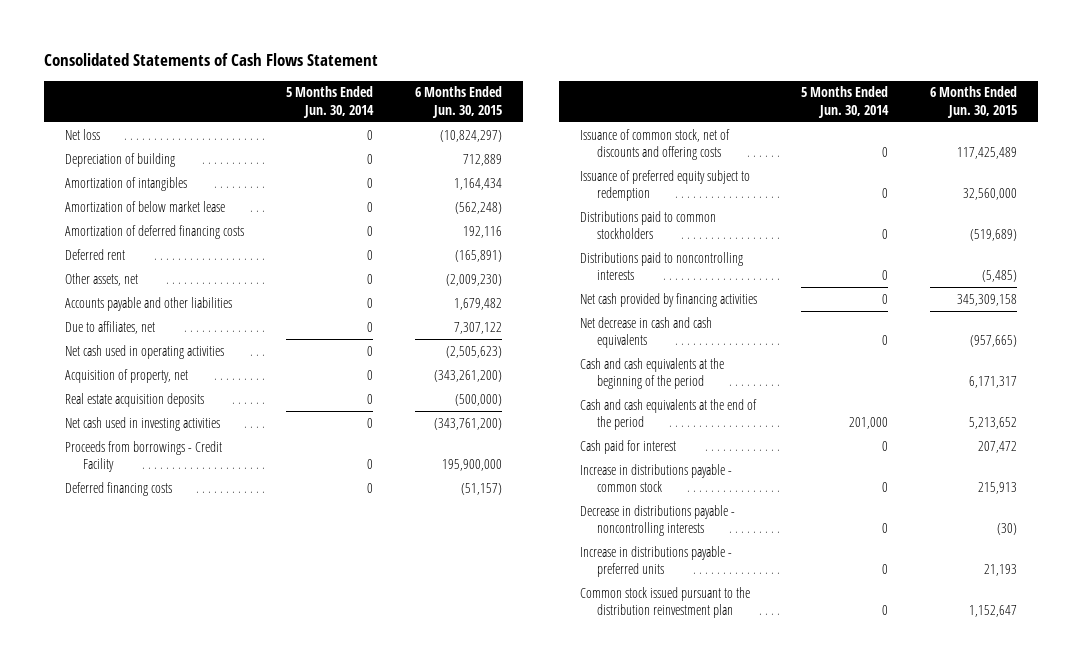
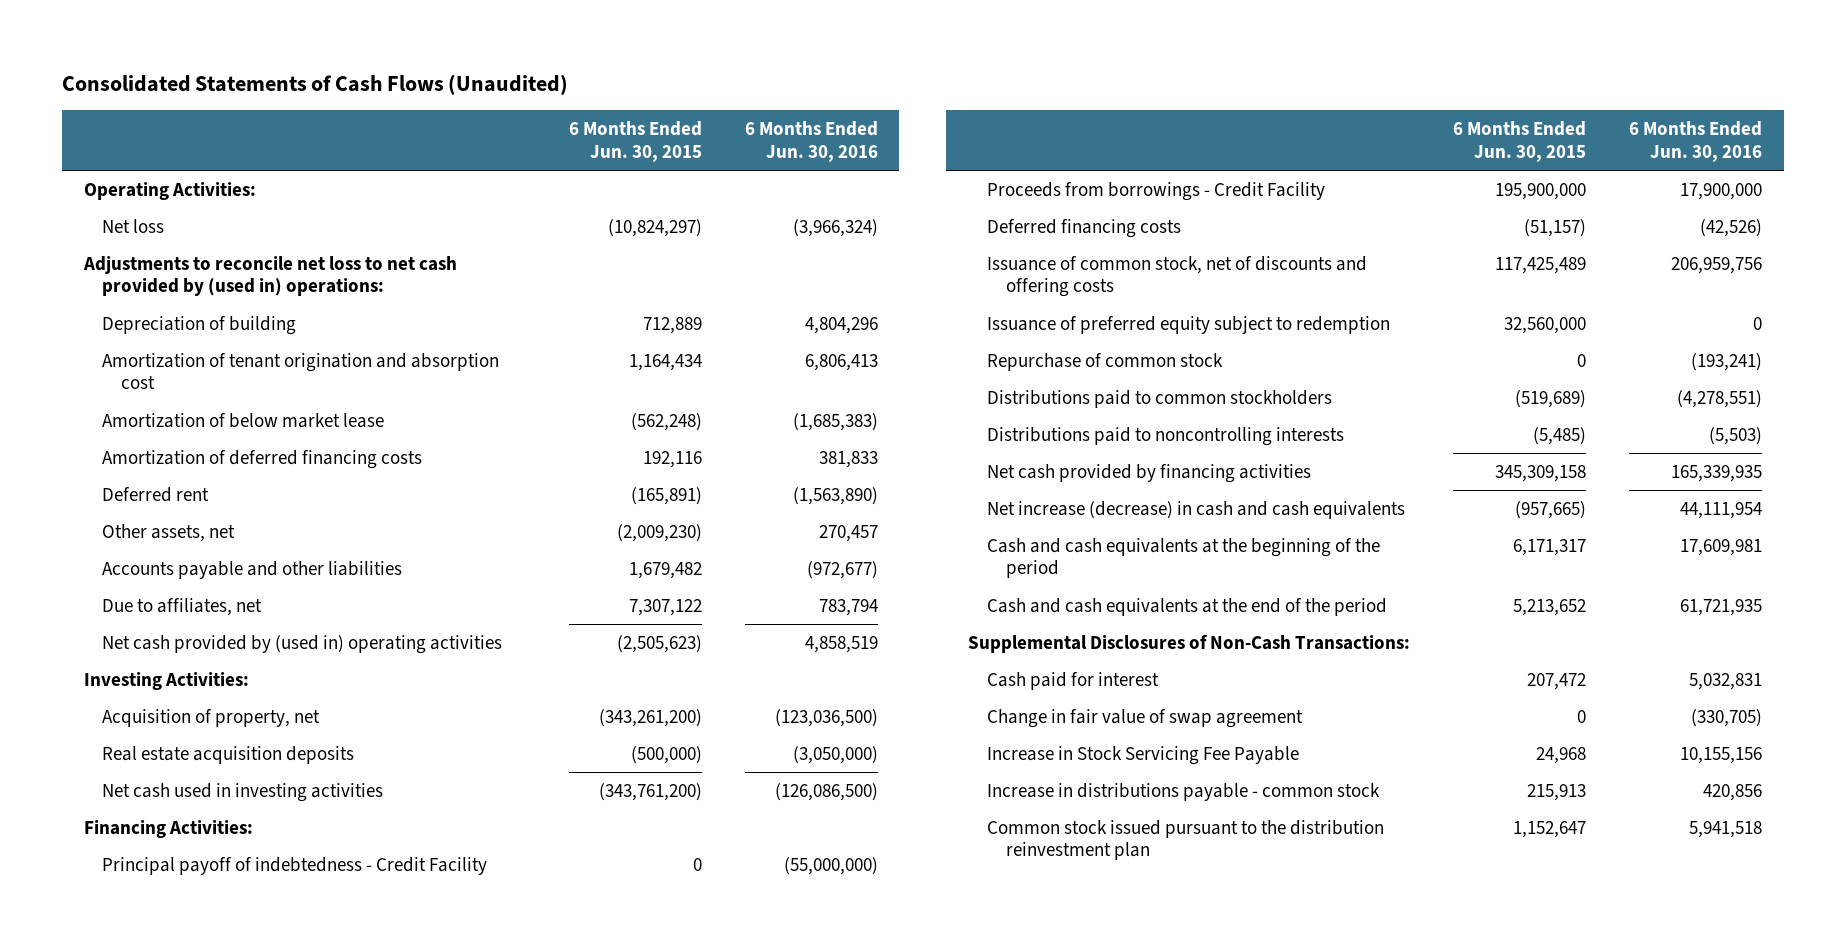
- Consolidated Statements of Cash Flows Statement
+ Consolidated Statements of Cash Flows (Unaudited)
- | 5 Months Ended Jun. 30, 2014 | 6 Months Ended Jun. 30, 2015
+ | 6 Months Ended Jun. 30, 2015 | 6 Months Ended Jun. 30, 2016
+ Operating Activities:
+ Adjustments to reconcile net loss to net cash provided by (used in) operations:
- Amortization of intangibles | 0 | 1,164,434
+ Amortization of tenant origination and absorption cost | 1,164,434 | 6,806,413
- Net cash used in operating activities | 0 | (2,505,623)
+ Net cash provided by (used in) operating activities | (2,505,623) | 4,858,519
+ Investing Activities:
+ Financing Activities:
+ Principal payoff of indebtedness - Credit Facility | 0 | (55,000,000)
+ Repurchase of common stock | 0 | (193,241)
- Net decrease in cash and cash equivalents | 0 | (957,665)
+ Net increase (decrease) in cash and cash equivalents | (957,665) | 44,111,954
+ Supplemental Disclosures of Non-Cash Transactions:
+ Change in fair value of swap agreement | 0 | (330,705)
+ Increase in Stock Servicing Fee Payable | 24,968 | 10,155,156
- Decrease in distributions payable - noncontrolling interests | 0 | (30)
- Increase in distributions payable - preferred units | 0 | 21,193

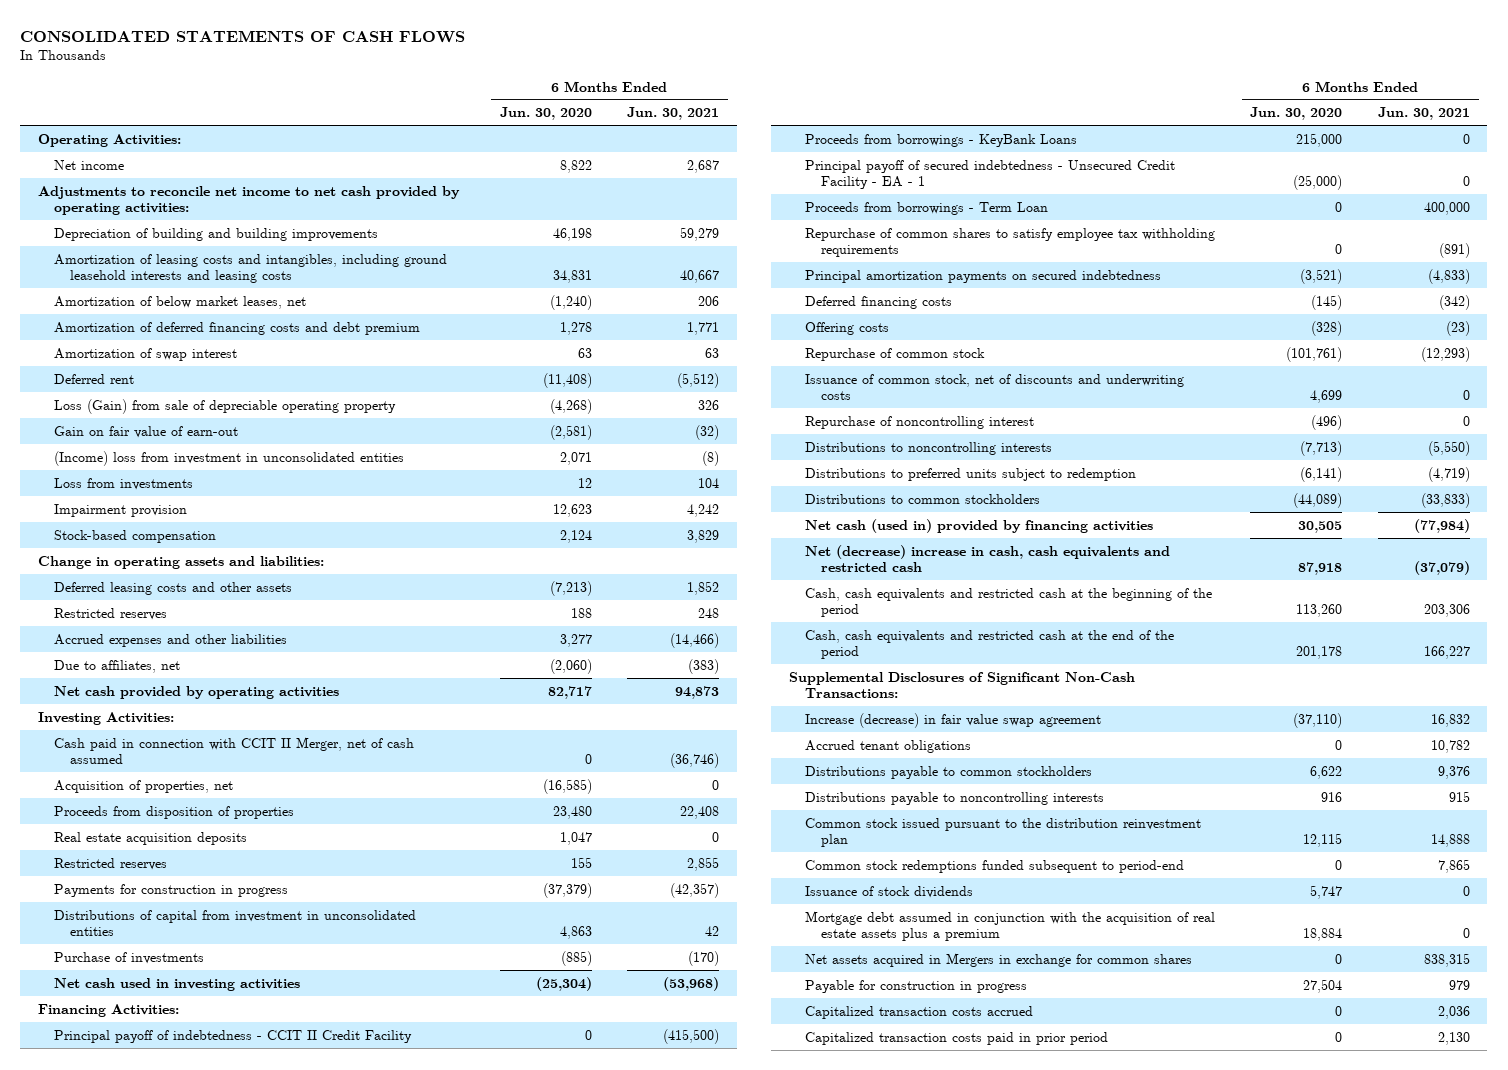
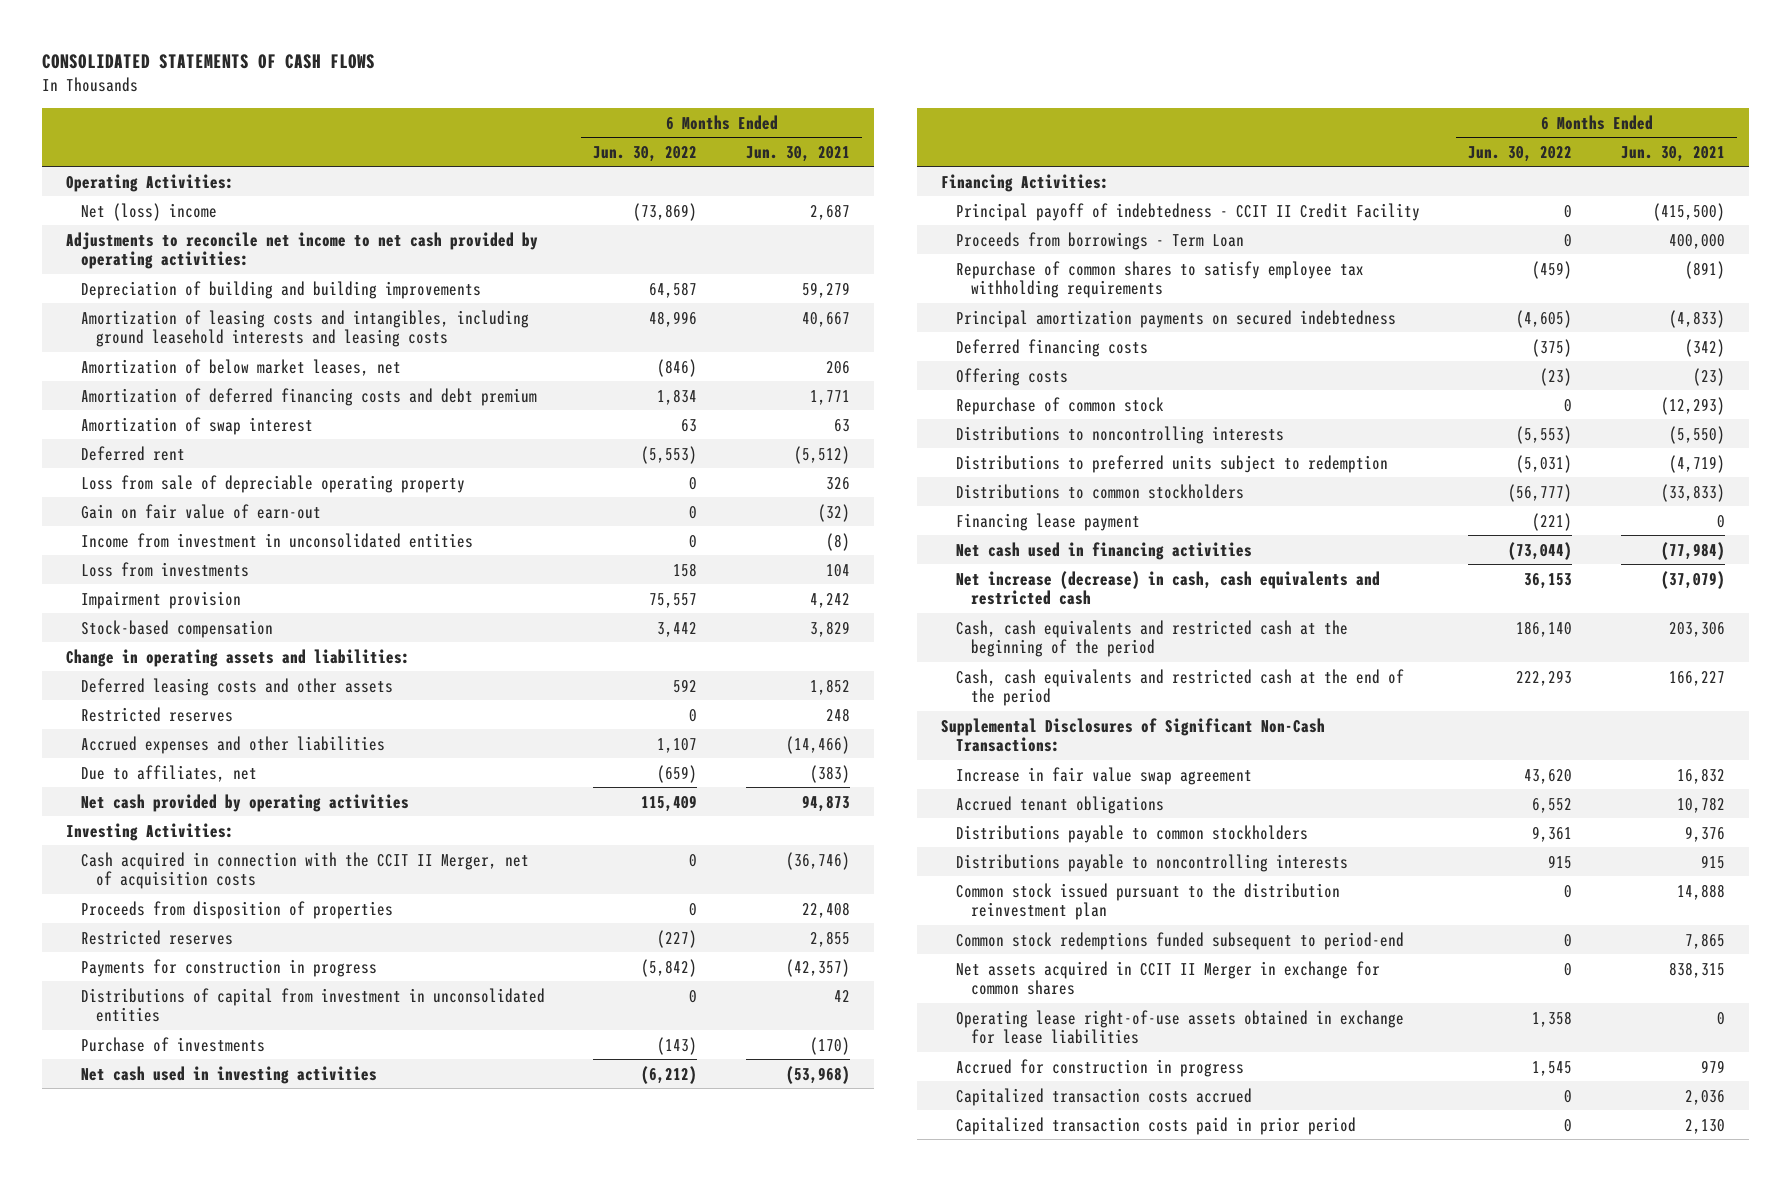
- | 6 Months Ended Jun. 30, 2020 | 6 Months Ended Jun. 30, 2021
+ | 6 Months Ended Jun. 30, 2022 | 6 Months Ended Jun. 30, 2021
- Net income | 8,822 | 2,687
+ Net (loss) income | (73,869) | 2,687
- Loss (Gain) from sale of depreciable operating property | (4,268) | 326
+ Loss from sale of depreciable operating property | 0 | 326
- (Income) loss from investment in unconsolidated entities | 2,071 | (8)
+ Income from investment in unconsolidated entities | 0 | (8)
- Cash paid in connection with CCIT II Merger, net of cash assumed | 0 | (36,746)
- Acquisition of properties, net | (16,585) | 0
+ Cash acquired in connection with the CCIT II Merger, net of acquisition costs | 0 | (36,746)
- Real estate acquisition deposits | 1,047 | 0
- Proceeds from borrowings - KeyBank Loans | 215,000 | 0
- Principal payoff of secured indebtedness - Unsecured Credit Facility - EA - 1 | (25,000) | 0
- Issuance of common stock, net of discounts and underwriting costs | 4,699 | 0
- Repurchase of noncontrolling interest | (496) | 0
- Net cash (used in) provided by financing activities | 30,505 | (77,984)
- Net (decrease) increase in cash, cash equivalents and restricted cash | 87,918 | (37,079)
+ Financing lease payment | (221) | 0
+ Net cash used in financing activities | (73,044) | (77,984)
+ Net increase (decrease) in cash, cash equivalents and restricted cash | 36,153 | (37,079)
- Increase (decrease) in fair value swap agreement | (37,110) | 16,832
+ Increase in fair value swap agreement | 43,620 | 16,832
- Issuance of stock dividends | 5,747 | 0
- Mortgage debt assumed in conjunction with the acquisition of real estate assets plus a premium | 18,884 | 0
- Net assets acquired in Mergers in exchange for common shares | 0 | 838,315
- Payable for construction in progress | 27,504 | 979
+ Net assets acquired in CCIT II Merger in exchange for common shares | 0 | 838,315
+ Operating lease right-of-use assets obtained in exchange for lease liabilities | 1,358 | 0
+ Accrued for construction in progress | 1,545 | 979

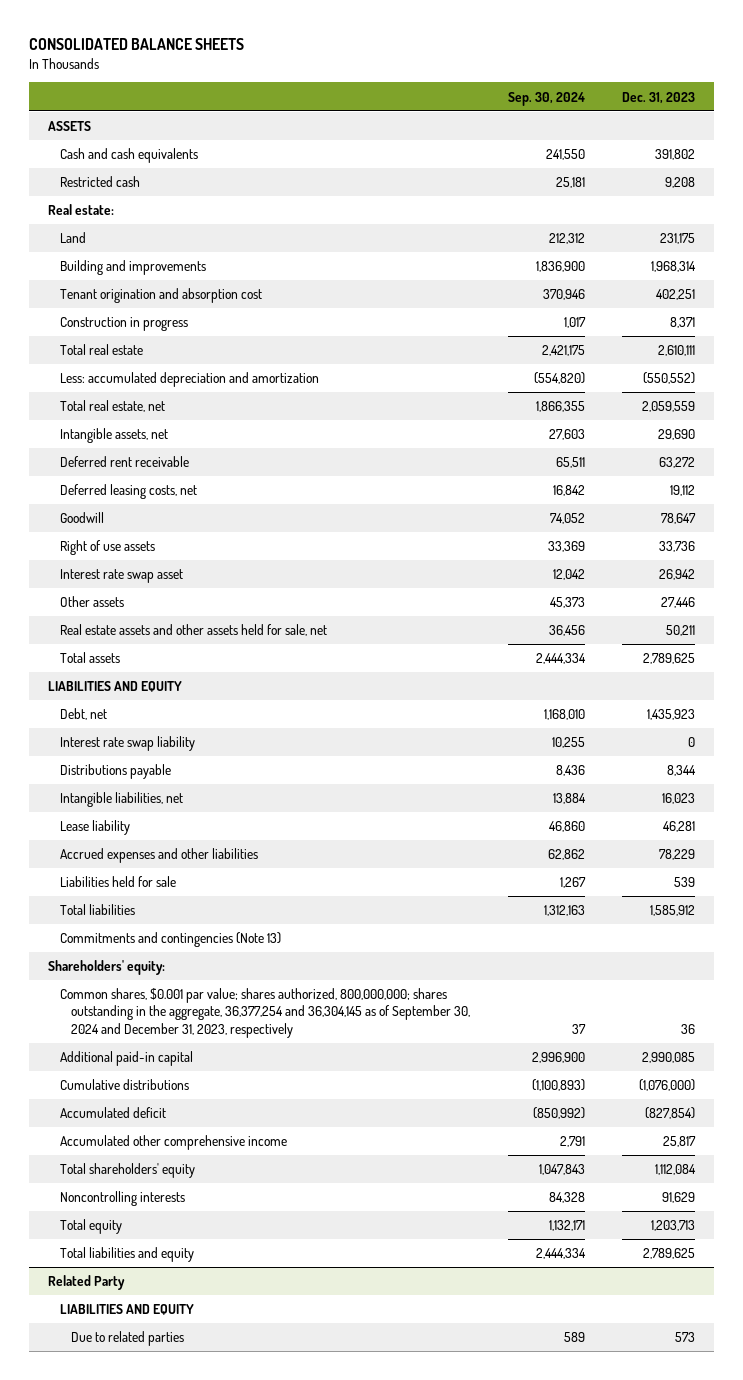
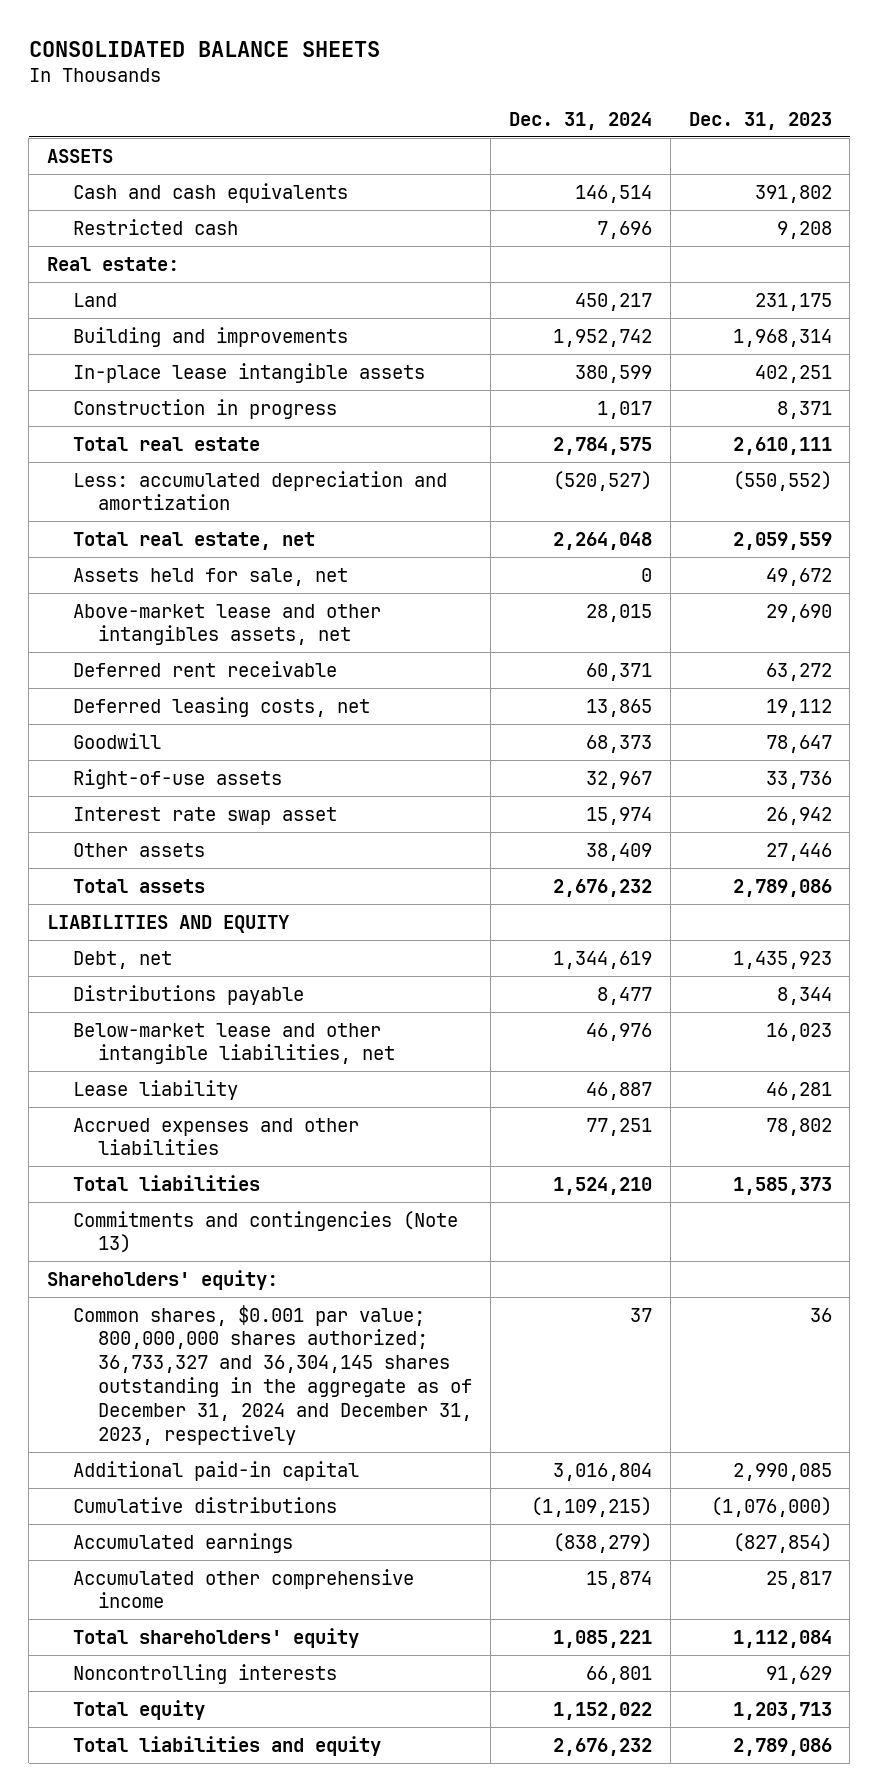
- | Sep. 30, 2024 | Dec. 31, 2023
+ | Dec. 31, 2024 | Dec. 31, 2023
- Tenant origination and absorption cost | 370,946 | 402,251
+ In-place lease intangible assets | 380,599 | 402,251
- Intangible assets, net | 27,603 | 29,690
+ Assets held for sale, net | 0 | 49,672
+ Above-market lease and other intangibles assets, net | 28,015 | 29,690
- Right of use assets | 33,369 | 33,736
+ Right-of-use assets | 32,967 | 33,736
- Real estate assets and other assets held for sale, net | 36,456 | 50,211
- Total assets | 2,444,334 | 2,789,625
+ Total assets | 2,676,232 | 2,789,086
- Interest rate swap liability | 10,255 | 0
- Intangible liabilities, net | 13,884 | 16,023
+ Below-market lease and other intangible liabilities, net | 46,976 | 16,023
- Accrued expenses and other liabilities | 62,862 | 78,229
- Liabilities held for sale | 1,267 | 539
- Total liabilities | 1,312,163 | 1,585,912
+ Accrued expenses and other liabilities | 77,251 | 78,802
+ Total liabilities | 1,524,210 | 1,585,373
- Common shares, $0.001 par value; shares authorized, 800,000,000; shares outstanding in the aggregate, 36,377,254 and 36,304,145 as of September 30, 2024 and December 31, 2023, respectively | 37 | 36
+ Common shares, $0.001 par value; 800,000,000 shares authorized; 36,733,327 and 36,304,145 shares outstanding in the aggregate as of December 31, 2024 and December 31, 2023, respectively | 37 | 36
- Accumulated deficit | (850,992) | (827,854)
+ Accumulated earnings | (838,279) | (827,854)
- Total liabilities and equity | 2,444,334 | 2,789,625
- Related Party
- LIABILITIES AND EQUITY
- Due to related parties | 589 | 573
+ Total liabilities and equity | 2,676,232 | 2,789,086

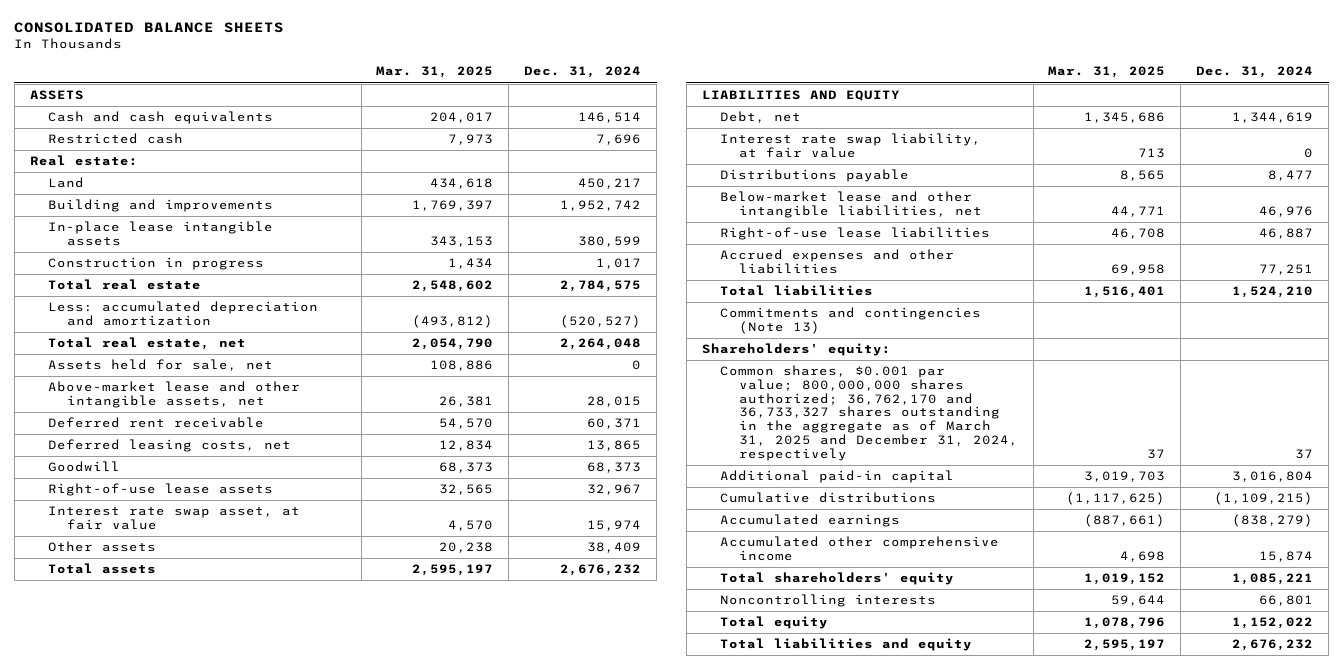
- | Dec. 31, 2024 | Dec. 31, 2023
+ | Mar. 31, 2025 | Dec. 31, 2024
- Above-market lease and other intangibles assets, net | 28,015 | 29,690
+ Above-market lease and other intangible assets, net | 26,381 | 28,015
- Right-of-use assets | 32,967 | 33,736
- Interest rate swap asset | 15,974 | 26,942
+ Right-of-use lease assets | 32,565 | 32,967
+ Interest rate swap asset, at fair value | 4,570 | 15,974
+ Interest rate swap liability, at fair value | 713 | 0
- Lease liability | 46,887 | 46,281
+ Right-of-use lease liabilities | 46,708 | 46,887
- Common shares, $0.001 par value; 800,000,000 shares authorized; 36,733,327 and 36,304,145 shares outstanding in the aggregate as of December 31, 2024 and December 31, 2023, respectively | 37 | 36
+ Common shares, $0.001 par value; 800,000,000 shares authorized; 36,762,170 and 36,733,327 shares outstanding in the aggregate as of March 31, 2025 and December 31, 2024, respectively | 37 | 37

